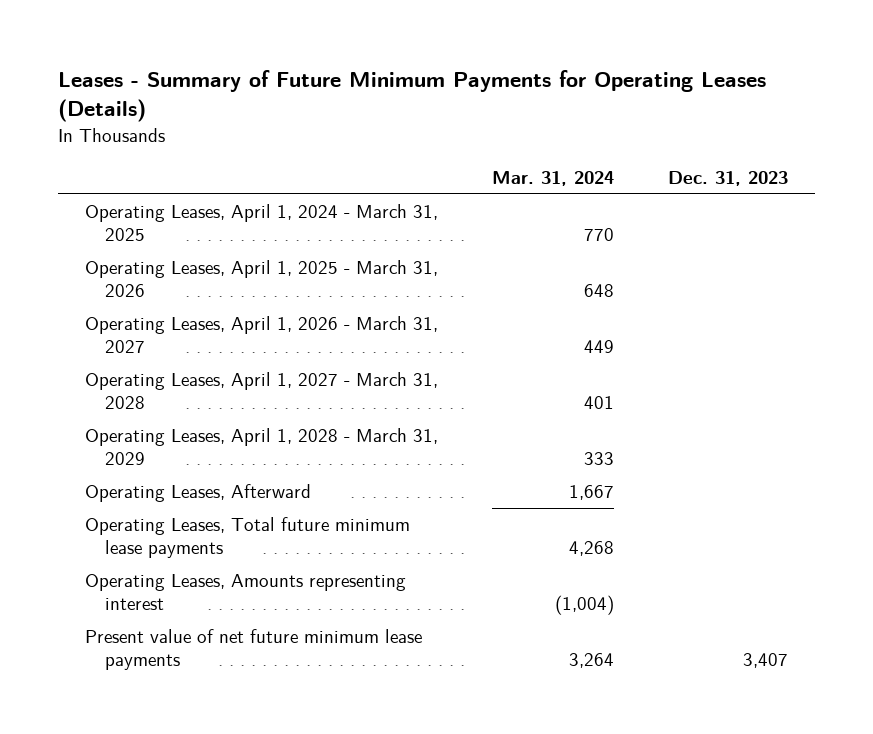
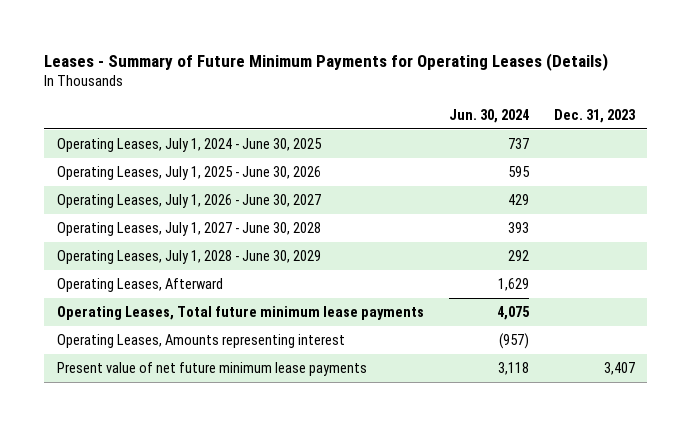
- | Mar. 31, 2024 | Dec. 31, 2023
+ | Jun. 30, 2024 | Dec. 31, 2023
- Operating Leases, April 1, 2024 - March 31, 2025 | 770 |
- Operating Leases, April 1, 2025 - March 31, 2026 | 648 |
- Operating Leases, April 1, 2026 - March 31, 2027 | 449 |
- Operating Leases, April 1, 2027 - March 31, 2028 | 401 |
- Operating Leases, April 1, 2028 - March 31, 2029 | 333 |
+ Operating Leases, July 1, 2024 - June 30, 2025 | 737 |
+ Operating Leases, July 1, 2025 - June 30, 2026 | 595 |
+ Operating Leases, July 1, 2026 - June 30, 2027 | 429 |
+ Operating Leases, July 1, 2027 - June 30, 2028 | 393 |
+ Operating Leases, July 1, 2028 - June 30, 2029 | 292 |

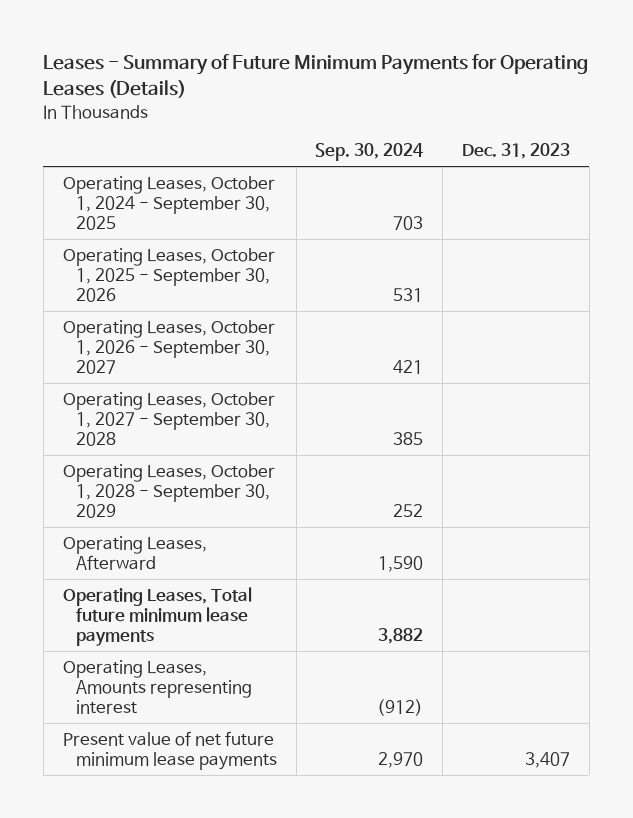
- | Jun. 30, 2024 | Dec. 31, 2023
+ | Sep. 30, 2024 | Dec. 31, 2023
- Operating Leases, July 1, 2024 - June 30, 2025 | 737 |
- Operating Leases, July 1, 2025 - June 30, 2026 | 595 |
- Operating Leases, July 1, 2026 - June 30, 2027 | 429 |
- Operating Leases, July 1, 2027 - June 30, 2028 | 393 |
- Operating Leases, July 1, 2028 - June 30, 2029 | 292 |
+ Operating Leases, October 1, 2024 - September 30, 2025 | 703 |
+ Operating Leases, October 1, 2025 - September 30, 2026 | 531 |
+ Operating Leases, October 1, 2026 - September 30, 2027 | 421 |
+ Operating Leases, October 1, 2027 - September 30, 2028 | 385 |
+ Operating Leases, October 1, 2028 - September 30, 2029 | 252 |

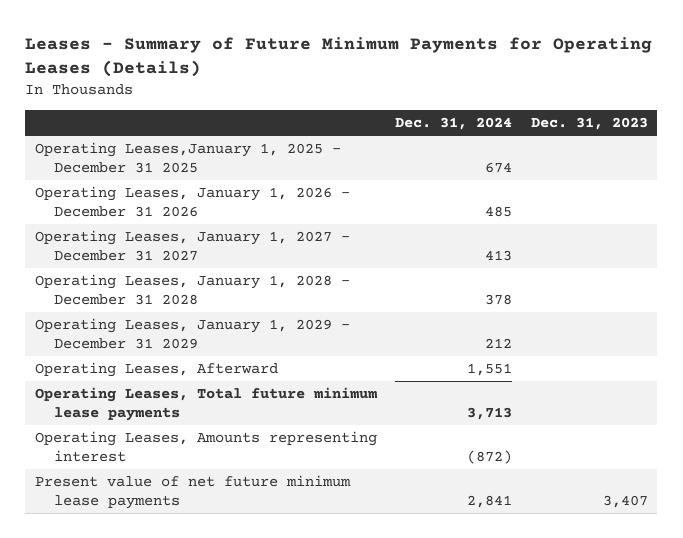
- | Sep. 30, 2024 | Dec. 31, 2023
+ | Dec. 31, 2024 | Dec. 31, 2023
- Operating Leases, October 1, 2024 - September 30, 2025 | 703 |
- Operating Leases, October 1, 2025 - September 30, 2026 | 531 |
- Operating Leases, October 1, 2026 - September 30, 2027 | 421 |
- Operating Leases, October 1, 2027 - September 30, 2028 | 385 |
- Operating Leases, October 1, 2028 - September 30, 2029 | 252 |
+ Operating Leases,January 1, 2025 - December 31 2025 | 674 |
+ Operating Leases, January 1, 2026 - December 31 2026 | 485 |
+ Operating Leases, January 1, 2027 - December 31 2027 | 413 |
+ Operating Leases, January 1, 2028 - December 31 2028 | 378 |
+ Operating Leases, January 1, 2029 - December 31 2029 | 212 |

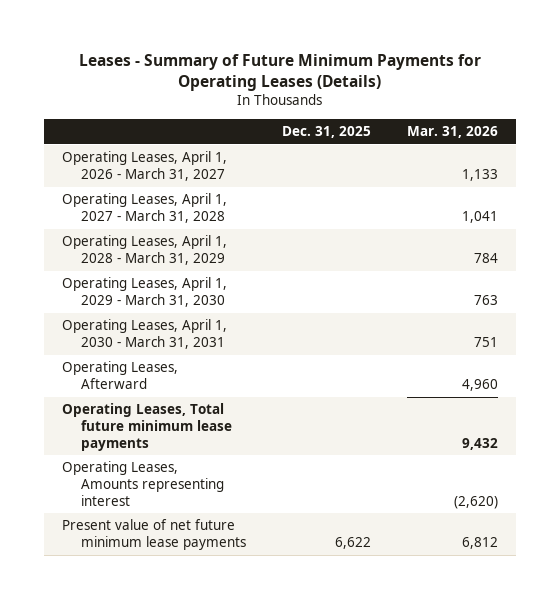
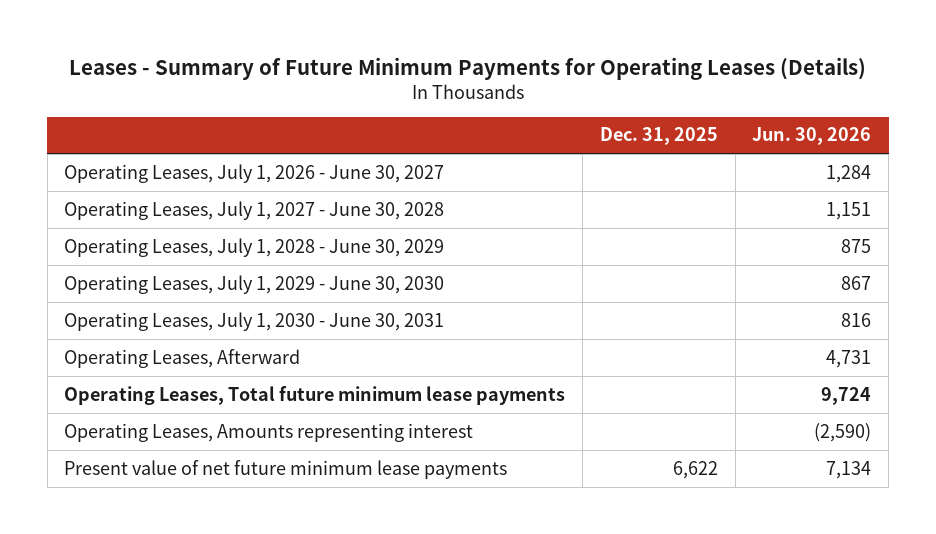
- | Dec. 31, 2025 | Mar. 31, 2026
+ | Dec. 31, 2025 | Jun. 30, 2026
- Operating Leases, April 1, 2026 - March 31, 2027 | | 1,133
- Operating Leases, April 1, 2027 - March 31, 2028 | | 1,041
- Operating Leases, April 1, 2028 - March 31, 2029 | | 784
- Operating Leases, April 1, 2029 - March 31, 2030 | | 763
- Operating Leases, April 1, 2030 - March 31, 2031 | | 751
+ Operating Leases, July 1, 2026 - June 30, 2027 | | 1,284
+ Operating Leases, July 1, 2027 - June 30, 2028 | | 1,151
+ Operating Leases, July 1, 2028 - June 30, 2029 | | 875
+ Operating Leases, July 1, 2029 - June 30, 2030 | | 867
+ Operating Leases, July 1, 2030 - June 30, 2031 | | 816

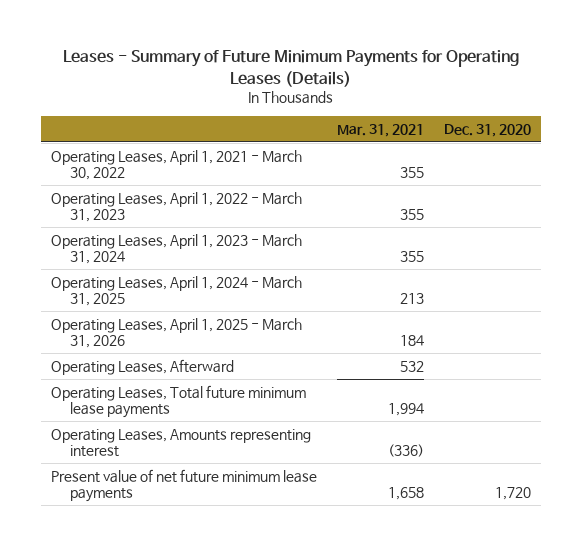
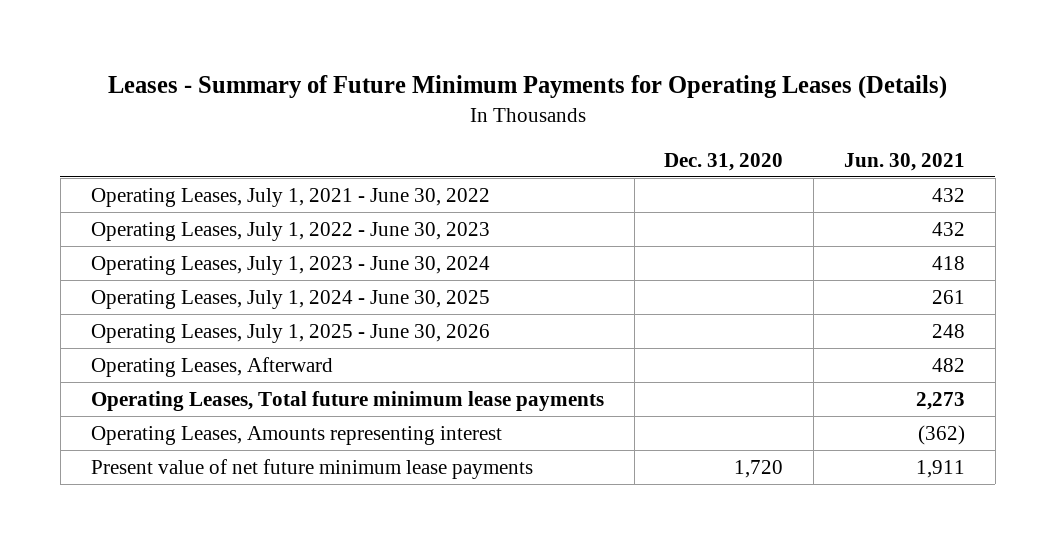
- | Mar. 31, 2021 | Dec. 31, 2020
+ | Dec. 31, 2020 | Jun. 30, 2021
- Operating Leases, April 1, 2021 - March 30, 2022 | 355 |
- Operating Leases, April 1, 2022 - March 31, 2023 | 355 |
- Operating Leases, April 1, 2023 - March 31, 2024 | 355 |
- Operating Leases, April 1, 2024 - March 31, 2025 | 213 |
- Operating Leases, April 1, 2025 - March 31, 2026 | 184 |
+ Operating Leases, July 1, 2021 - June 30, 2022 | | 432
+ Operating Leases, July 1, 2022 - June 30, 2023 | | 432
+ Operating Leases, July 1, 2023 - June 30, 2024 | | 418
+ Operating Leases, July 1, 2024 - June 30, 2025 | | 261
+ Operating Leases, July 1, 2025 - June 30, 2026 | | 248

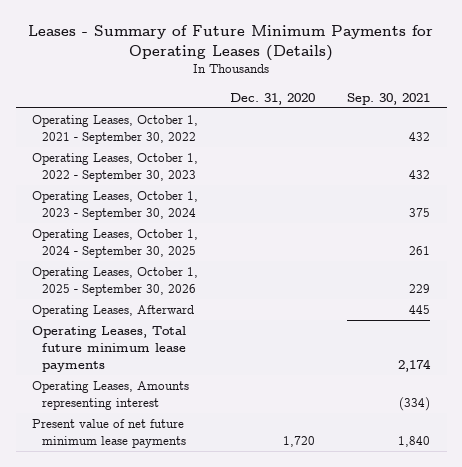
- | Dec. 31, 2020 | Jun. 30, 2021
+ | Dec. 31, 2020 | Sep. 30, 2021
- Operating Leases, July 1, 2021 - June 30, 2022 | | 432
- Operating Leases, July 1, 2022 - June 30, 2023 | | 432
- Operating Leases, July 1, 2023 - June 30, 2024 | | 418
- Operating Leases, July 1, 2024 - June 30, 2025 | | 261
- Operating Leases, July 1, 2025 - June 30, 2026 | | 248
+ Operating Leases, October 1, 2021 - September 30, 2022 | | 432
+ Operating Leases, October 1, 2022 - September 30, 2023 | | 432
+ Operating Leases, October 1, 2023 - September 30, 2024 | | 375
+ Operating Leases, October 1, 2024 - September 30, 2025 | | 261
+ Operating Leases, October 1, 2025 - September 30, 2026 | | 229

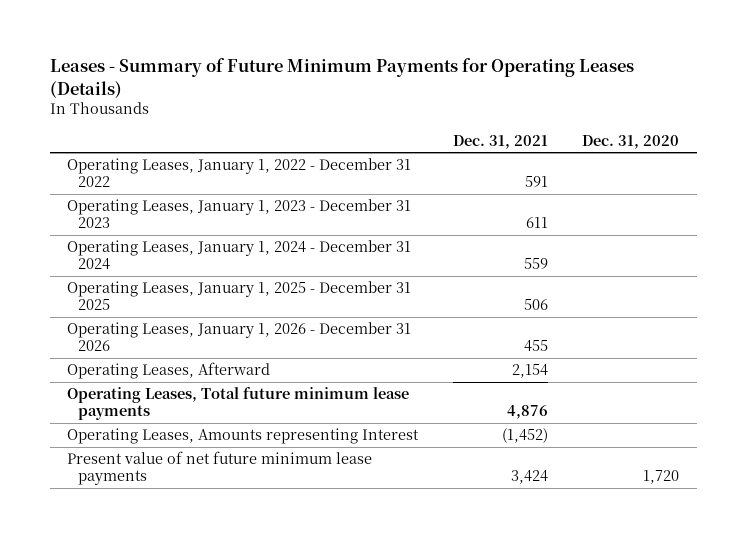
- | Dec. 31, 2020 | Sep. 30, 2021
+ | Dec. 31, 2021 | Dec. 31, 2020
- Operating Leases, October 1, 2021 - September 30, 2022 | | 432
- Operating Leases, October 1, 2022 - September 30, 2023 | | 432
- Operating Leases, October 1, 2023 - September 30, 2024 | | 375
- Operating Leases, October 1, 2024 - September 30, 2025 | | 261
- Operating Leases, October 1, 2025 - September 30, 2026 | | 229
+ Operating Leases, January 1, 2022 - December 31 2022 | 591 |
+ Operating Leases, January 1, 2023 - December 31 2023 | 611 |
+ Operating Leases, January 1, 2024 - December 31 2024 | 559 |
+ Operating Leases, January 1, 2025 - December 31 2025 | 506 |
+ Operating Leases, January 1, 2026 - December 31 2026 | 455 |
- Operating Leases, Amounts representing interest | | (334)
+ Operating Leases, Amounts representing Interest | (1,452) |

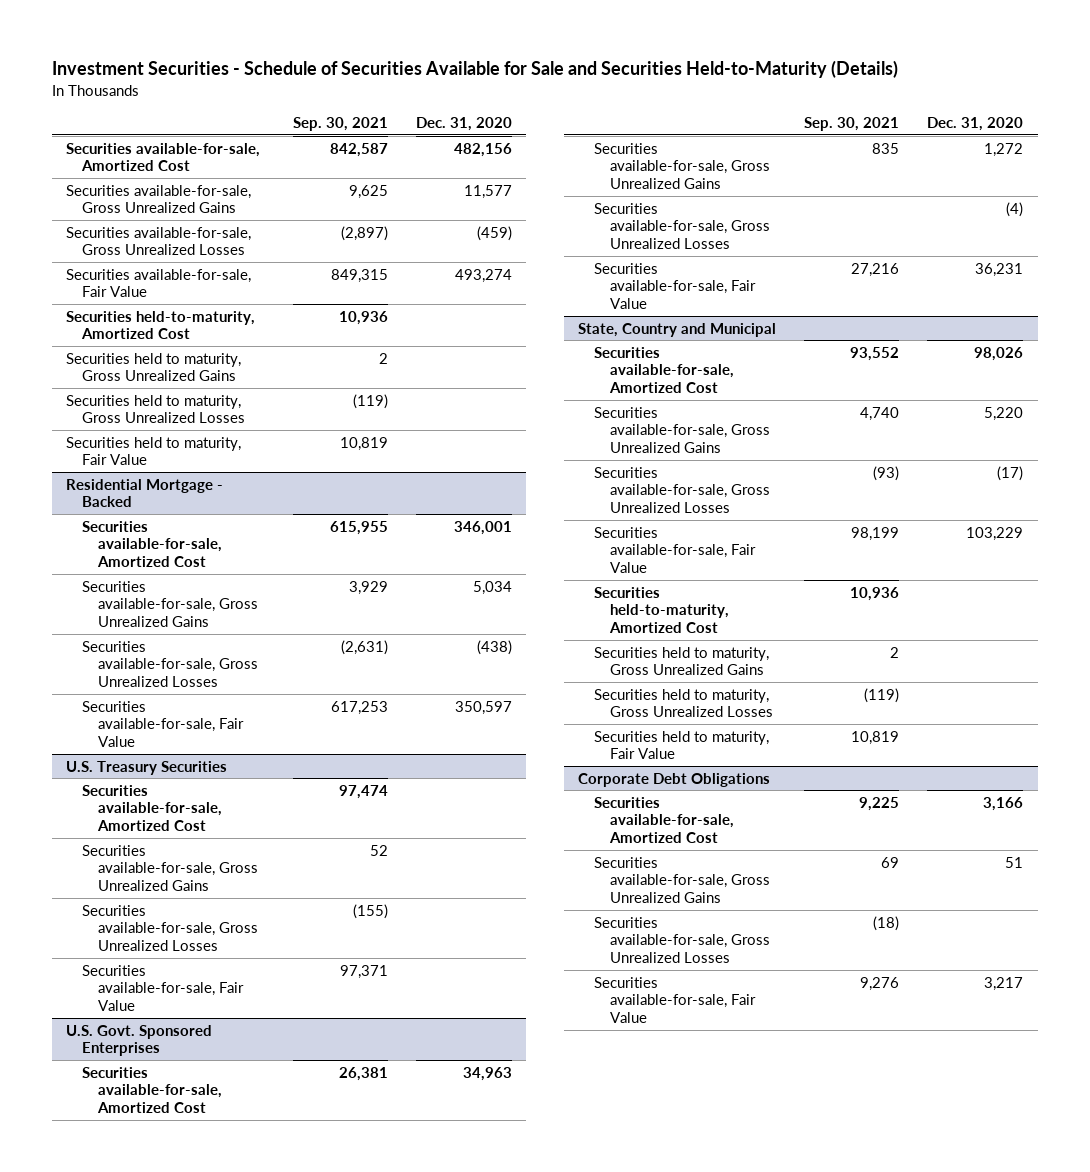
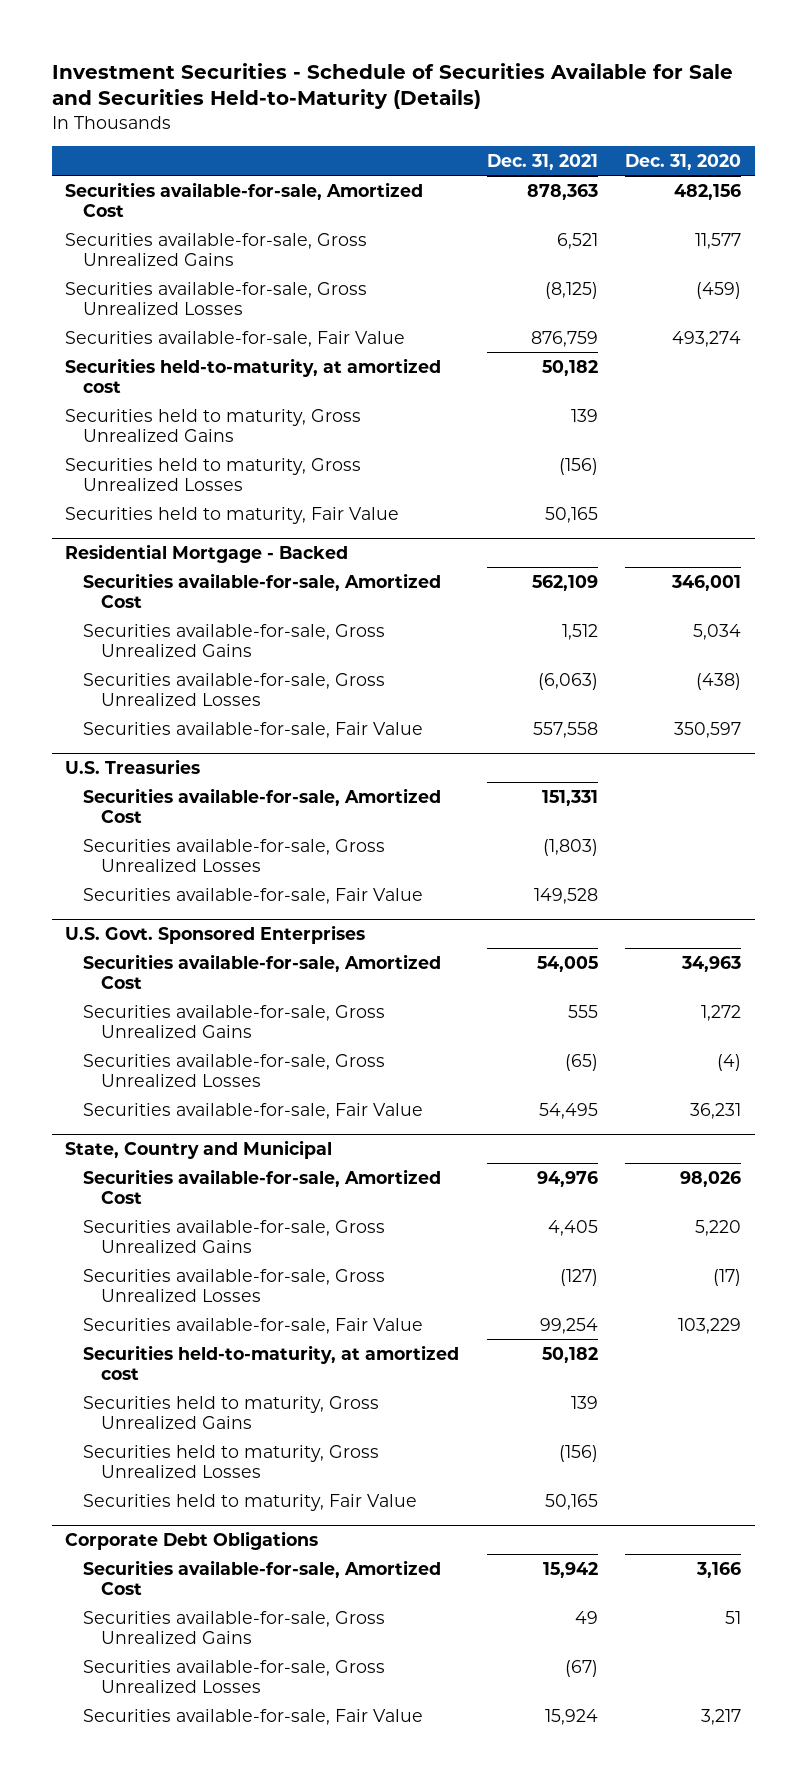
- | Sep. 30, 2021 | Dec. 31, 2020
+ | Dec. 31, 2021 | Dec. 31, 2020
- Securities held-to-maturity, Amortized Cost | 10,936 |
+ Securities held-to-maturity, at amortized cost | 50,182 |
- U.S. Treasury Securities
+ U.S. Treasuries
- Securities available-for-sale, Gross Unrealized Gains | 52 |
@ State, Country and Municipal
- Securities held-to-maturity, Amortized Cost | 10,936 |
+ Securities held-to-maturity, at amortized cost | 50,182 |

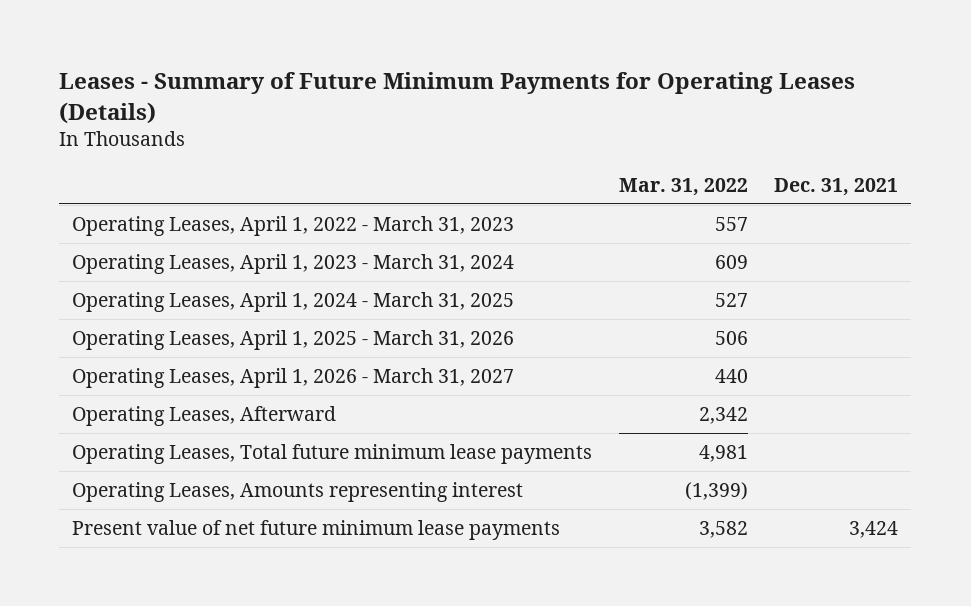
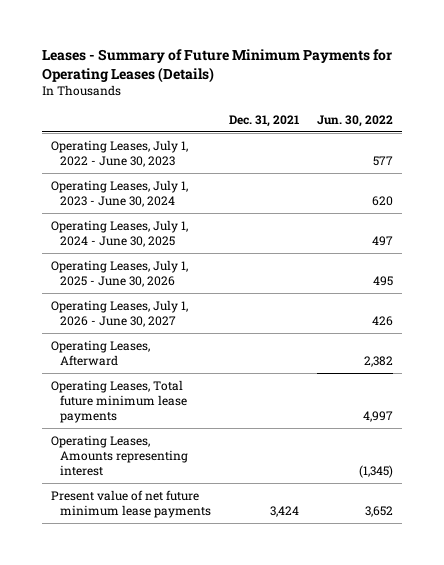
- | Mar. 31, 2022 | Dec. 31, 2021
+ | Dec. 31, 2021 | Jun. 30, 2022
- Operating Leases, April 1, 2022 - March 31, 2023 | 557 |
- Operating Leases, April 1, 2023 - March 31, 2024 | 609 |
- Operating Leases, April 1, 2024 - March 31, 2025 | 527 |
- Operating Leases, April 1, 2025 - March 31, 2026 | 506 |
- Operating Leases, April 1, 2026 - March 31, 2027 | 440 |
+ Operating Leases, July 1, 2022 - June 30, 2023 | | 577
+ Operating Leases, July 1, 2023 - June 30, 2024 | | 620
+ Operating Leases, July 1, 2024 - June 30, 2025 | | 497
+ Operating Leases, July 1, 2025 - June 30, 2026 | | 495
+ Operating Leases, July 1, 2026 - June 30, 2027 | | 426

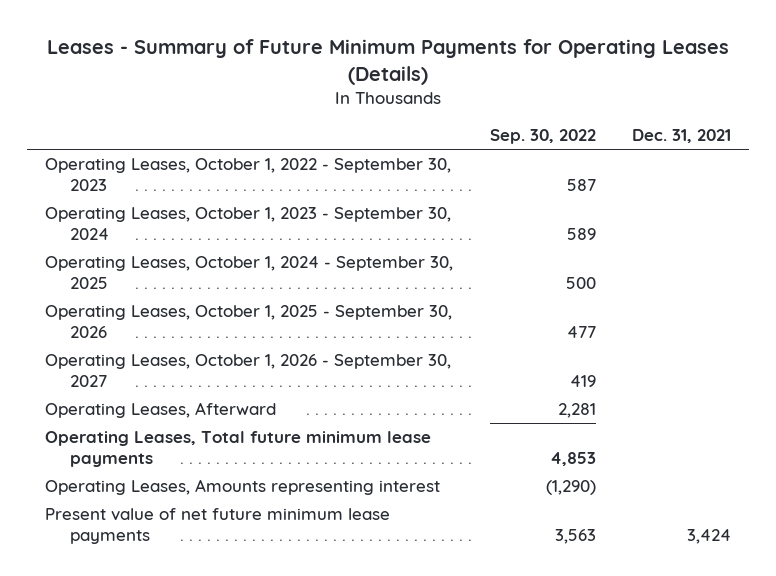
- | Dec. 31, 2021 | Jun. 30, 2022
+ | Sep. 30, 2022 | Dec. 31, 2021
- Operating Leases, July 1, 2022 - June 30, 2023 | | 577
- Operating Leases, July 1, 2023 - June 30, 2024 | | 620
- Operating Leases, July 1, 2024 - June 30, 2025 | | 497
- Operating Leases, July 1, 2025 - June 30, 2026 | | 495
- Operating Leases, July 1, 2026 - June 30, 2027 | | 426
+ Operating Leases, October 1, 2022 - September 30, 2023 | 587 |
+ Operating Leases, October 1, 2023 - September 30, 2024 | 589 |
+ Operating Leases, October 1, 2024 - September 30, 2025 | 500 |
+ Operating Leases, October 1, 2025 - September 30, 2026 | 477 |
+ Operating Leases, October 1, 2026 - September 30, 2027 | 419 |

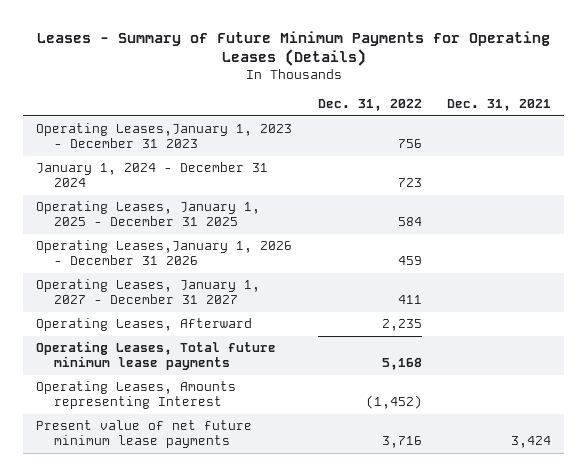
- | Sep. 30, 2022 | Dec. 31, 2021
+ | Dec. 31, 2022 | Dec. 31, 2021
- Operating Leases, October 1, 2022 - September 30, 2023 | 587 |
- Operating Leases, October 1, 2023 - September 30, 2024 | 589 |
- Operating Leases, October 1, 2024 - September 30, 2025 | 500 |
- Operating Leases, October 1, 2025 - September 30, 2026 | 477 |
- Operating Leases, October 1, 2026 - September 30, 2027 | 419 |
+ Operating Leases,January 1, 2023 - December 31 2023 | 756 |
+ January 1, 2024 - December 31 2024 | 723 |
+ Operating Leases, January 1, 2025 - December 31 2025 | 584 |
+ Operating Leases,January 1, 2026 - December 31 2026 | 459 |
+ Operating Leases, January 1, 2027 - December 31 2027 | 411 |
- Operating Leases, Amounts representing interest | (1,290) |
+ Operating Leases, Amounts representing Interest | (1,452) |

